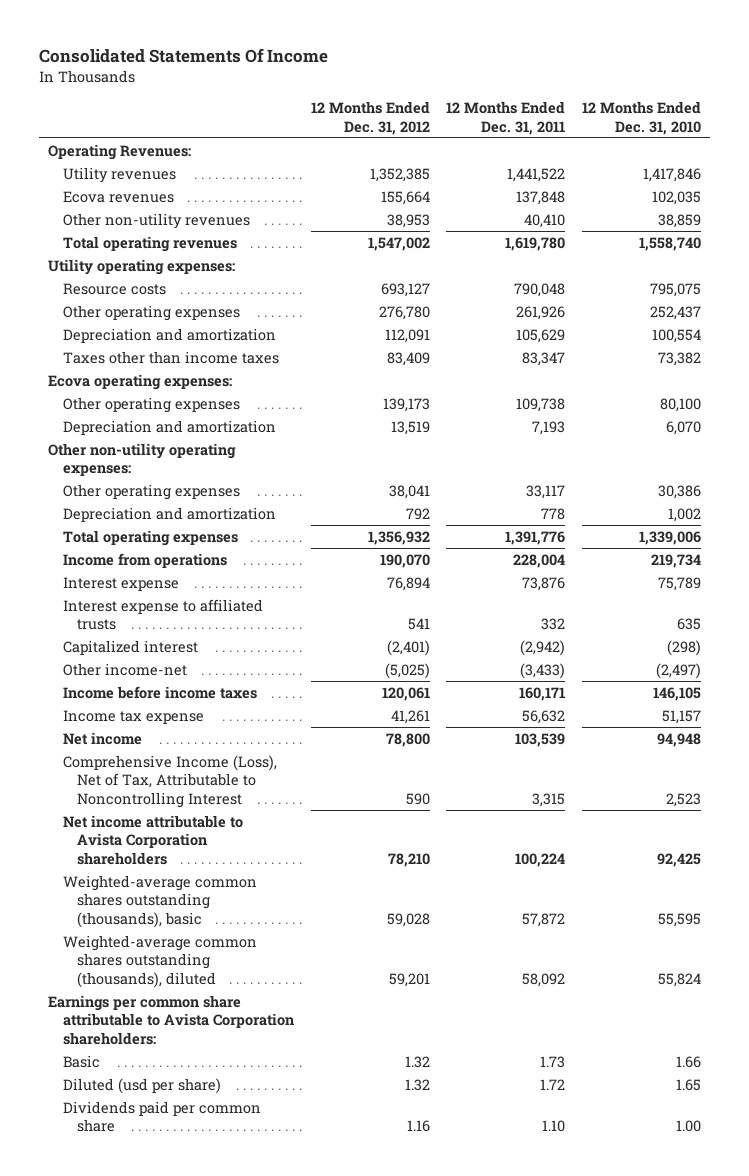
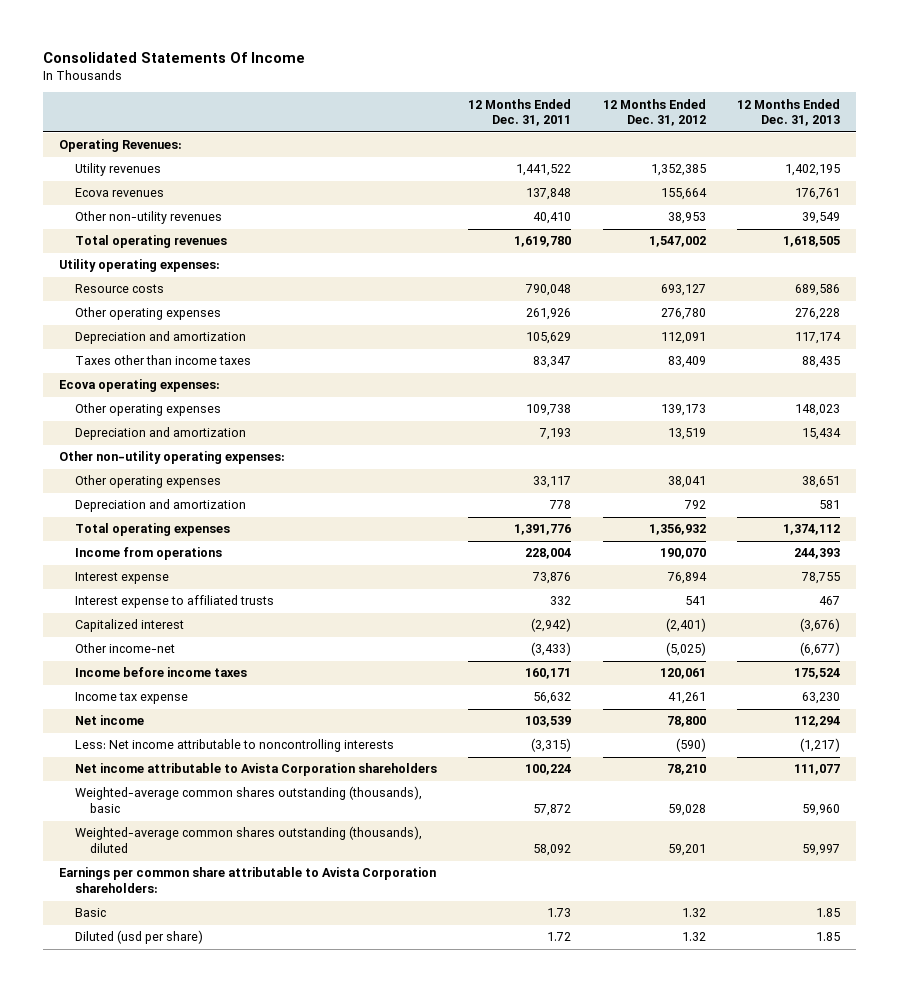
- | 12 Months Ended Dec. 31, 2012 | 12 Months Ended Dec. 31, 2011 | 12 Months Ended Dec. 31, 2010
+ | 12 Months Ended Dec. 31, 2011 | 12 Months Ended Dec. 31, 2012 | 12 Months Ended Dec. 31, 2013
- Comprehensive Income (Loss), Net of Tax, Attributable to Noncontrolling Interest | 590 | 3,315 | 2,523
+ Less: Net income attributable to noncontrolling interests | (3,315) | (590) | (1,217)
- Dividends paid per common share | 1.16 | 1.10 | 1.00

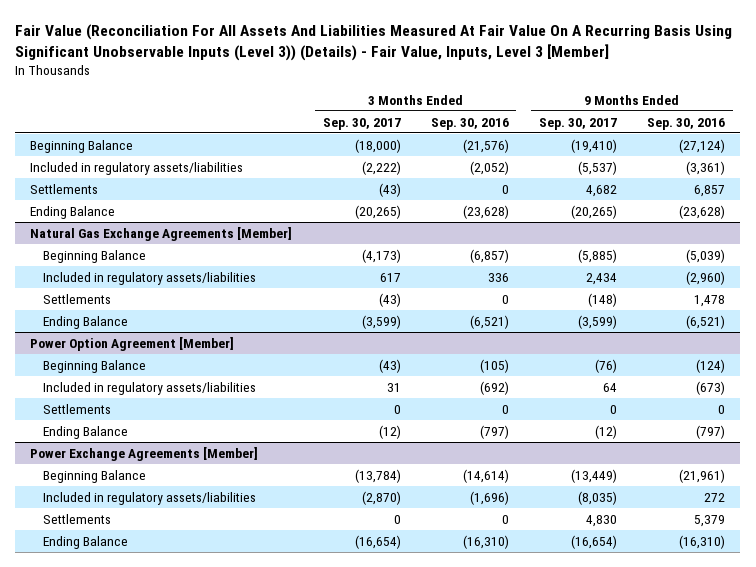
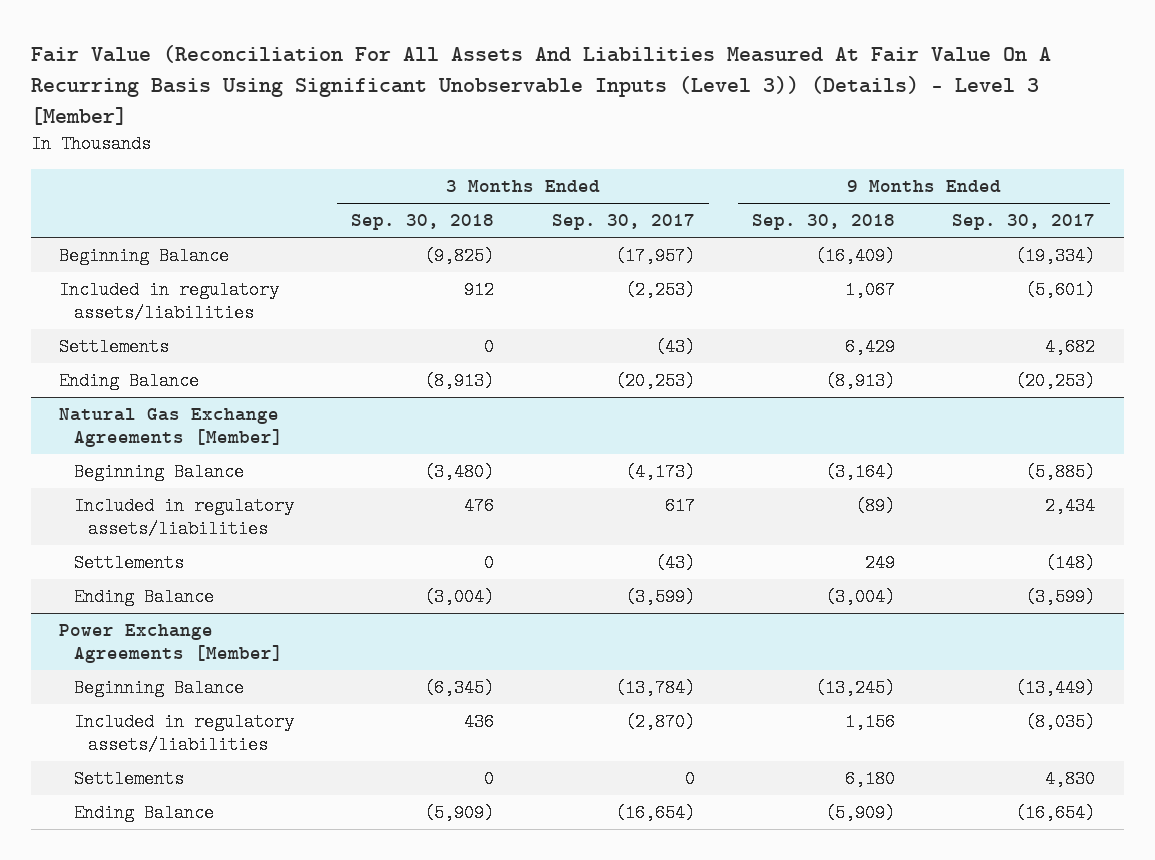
- Fair Value (Reconciliation For All Assets And Liabilities Measured At Fair Value On A Recurring Basis Using Significant Unobservable Inputs (Level 3)) (Details) - Fair Value, Inputs, Level 3 [Member]
+ Fair Value (Reconciliation For All Assets And Liabilities Measured At Fair Value On A Recurring Basis Using Significant Unobservable Inputs (Level 3)) (Details) - Level 3 [Member]
- | 3 Months Ended Sep. 30, 2017 | 3 Months Ended Sep. 30, 2016 | 9 Months Ended Sep. 30, 2017 | 9 Months Ended Sep. 30, 2016
+ | 3 Months Ended Sep. 30, 2018 | 3 Months Ended Sep. 30, 2017 | 9 Months Ended Sep. 30, 2018 | 9 Months Ended Sep. 30, 2017
- Beginning Balance | (18,000) | (21,576) | (19,410) | (27,124)
- Included in regulatory assets/liabilities | (2,222) | (2,052) | (5,537) | (3,361)
+ Beginning Balance | (9,825) | (17,957) | (16,409) | (19,334)
+ Included in regulatory assets/liabilities | 912 | (2,253) | 1,067 | (5,601)
- Ending Balance | (20,265) | (23,628) | (20,265) | (23,628)
+ Ending Balance | (8,913) | (20,253) | (8,913) | (20,253)
- Power Option Agreement [Member]
- Beginning Balance | (43) | (105) | (76) | (124)
- Included in regulatory assets/liabilities | 31 | (692) | 64 | (673)
- Settlements | 0 | 0 | 0 | 0
- Ending Balance | (12) | (797) | (12) | (797)

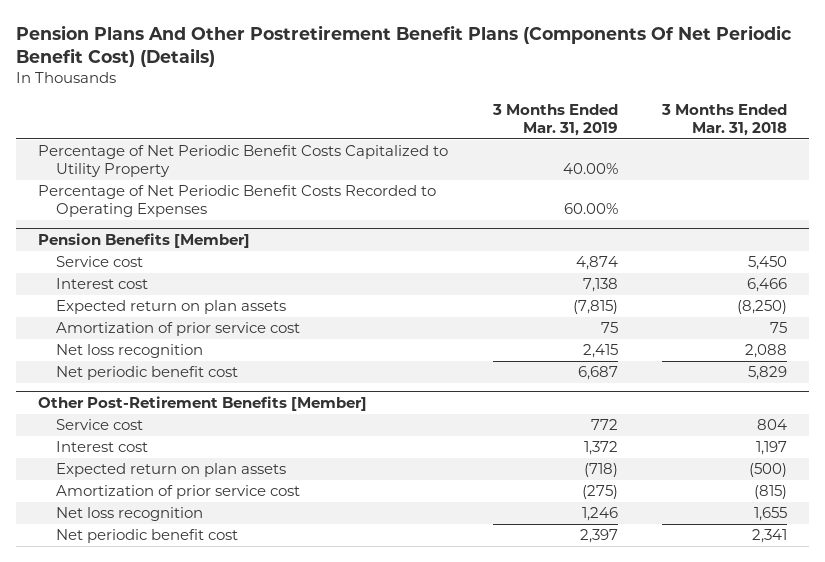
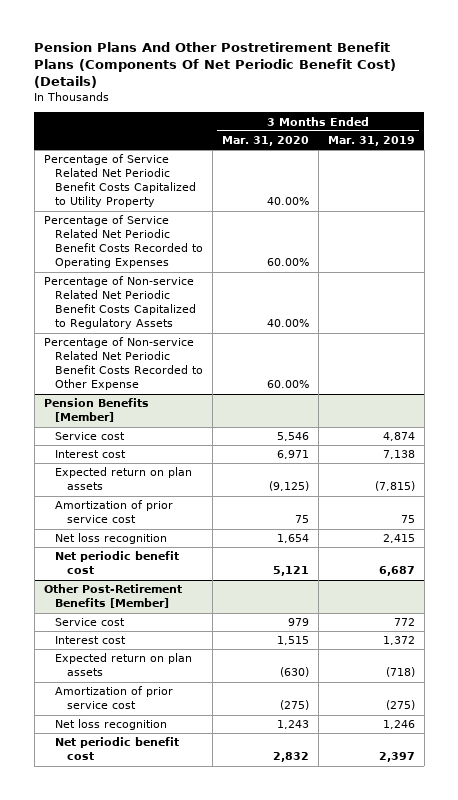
- | 3 Months Ended Mar. 31, 2019 | 3 Months Ended Mar. 31, 2018
+ | 3 Months Ended Mar. 31, 2020 | 3 Months Ended Mar. 31, 2019
- Percentage of Net Periodic Benefit Costs Capitalized to Utility Property | 40.00% |
- Percentage of Net Periodic Benefit Costs Recorded to Operating Expenses | 60.00% |
+ Percentage of Service Related Net Periodic Benefit Costs Capitalized to Utility Property | 40.00% |
+ Percentage of Service Related Net Periodic Benefit Costs Recorded to Operating Expenses | 60.00% |
+ Percentage of Non-service Related Net Periodic Benefit Costs Capitalized to Regulatory Assets | 40.00% |
+ Percentage of Non-service Related Net Periodic Benefit Costs Recorded to Other Expense | 60.00% |

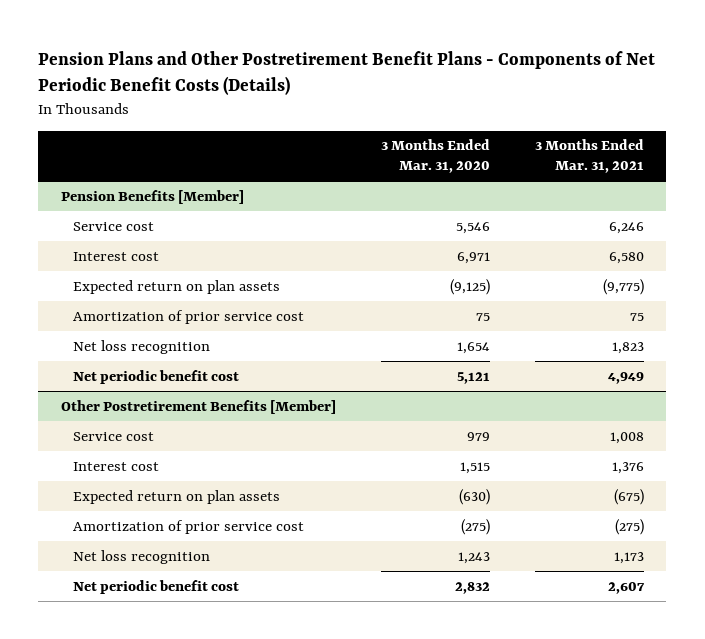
- Pension Plans And Other Postretirement Benefit Plans (Components Of Net Periodic Benefit Cost) (Details)
+ Pension Plans and Other Postretirement Benefit Plans - Components of Net Periodic Benefit Costs (Details)
- | 3 Months Ended Mar. 31, 2020 | 3 Months Ended Mar. 31, 2019
+ | 3 Months Ended Mar. 31, 2020 | 3 Months Ended Mar. 31, 2021
- Percentage of Service Related Net Periodic Benefit Costs Capitalized to Utility Property | 40.00% |
- Percentage of Service Related Net Periodic Benefit Costs Recorded to Operating Expenses | 60.00% |
- Percentage of Non-service Related Net Periodic Benefit Costs Capitalized to Regulatory Assets | 40.00% |
- Percentage of Non-service Related Net Periodic Benefit Costs Recorded to Other Expense | 60.00% |
- Other Post-Retirement Benefits [Member]
+ Other Postretirement Benefits [Member]

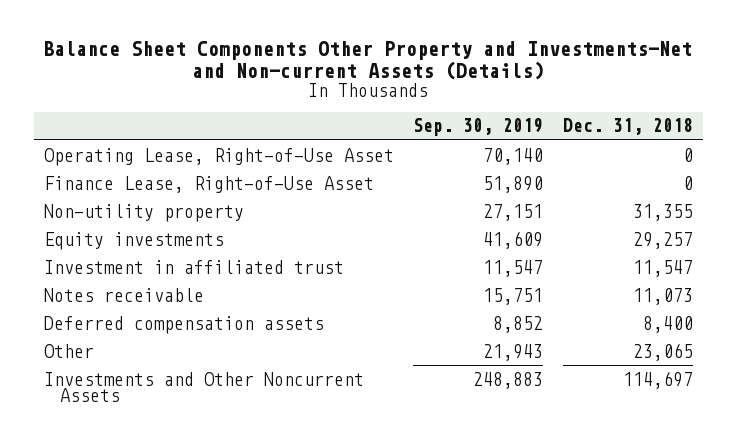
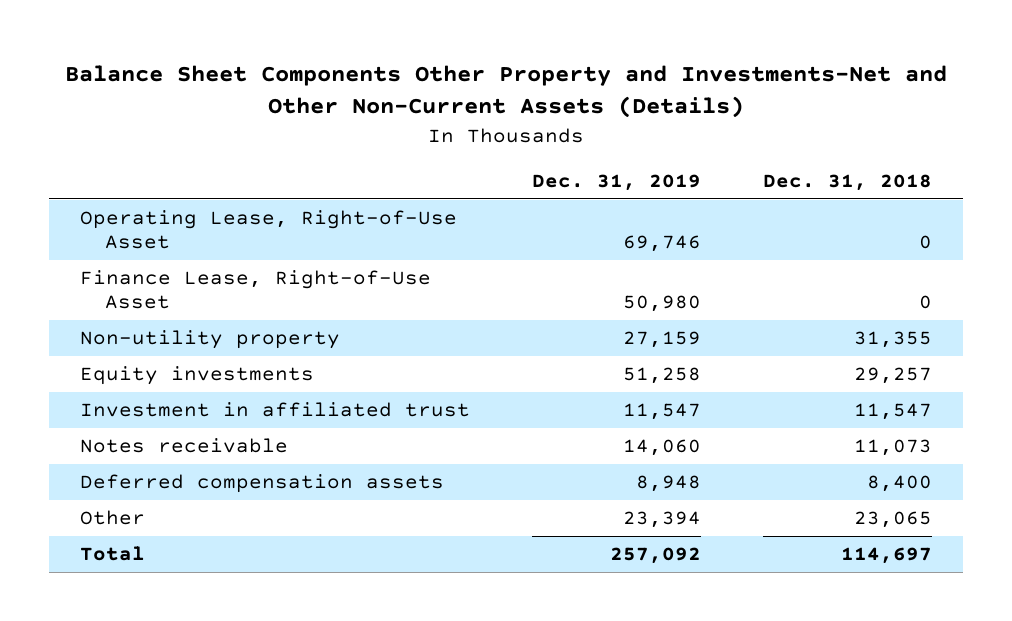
- Balance Sheet Components Other Property and Investments-Net and Non-current Assets (Details)
+ Balance Sheet Components Other Property and Investments-Net and Other Non-Current Assets (Details)
- | Sep. 30, 2019 | Dec. 31, 2018
+ | Dec. 31, 2019 | Dec. 31, 2018
- Investments and Other Noncurrent Assets | 248,883 | 114,697
+ Total | 257,092 | 114,697

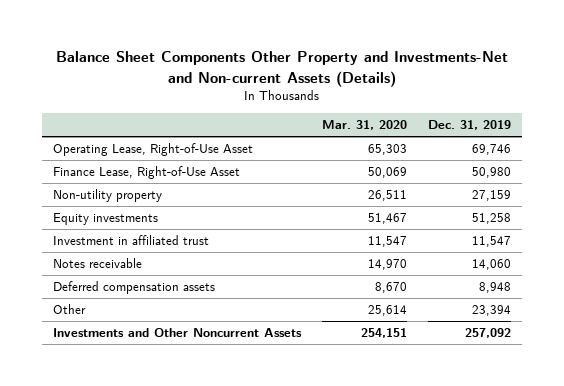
- Balance Sheet Components Other Property and Investments-Net and Other Non-Current Assets (Details)
+ Balance Sheet Components Other Property and Investments-Net and Non-current Assets (Details)
- | Dec. 31, 2019 | Dec. 31, 2018
+ | Mar. 31, 2020 | Dec. 31, 2019
- Total | 257,092 | 114,697
+ Investments and Other Noncurrent Assets | 254,151 | 257,092

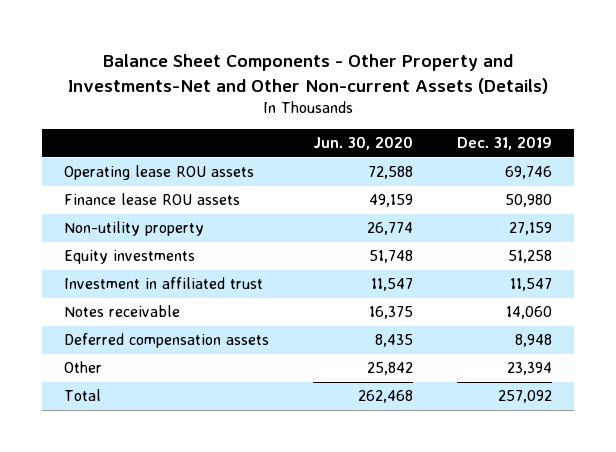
- Balance Sheet Components Other Property and Investments-Net and Non-current Assets (Details)
+ Balance Sheet Components - Other Property and Investments-Net and Other Non-current Assets (Details)
- | Mar. 31, 2020 | Dec. 31, 2019
+ | Jun. 30, 2020 | Dec. 31, 2019
- Operating Lease, Right-of-Use Asset | 65,303 | 69,746
- Finance Lease, Right-of-Use Asset | 50,069 | 50,980
+ Operating lease ROU assets | 72,588 | 69,746
+ Finance lease ROU assets | 49,159 | 50,980
- Investments and Other Noncurrent Assets | 254,151 | 257,092
+ Total | 262,468 | 257,092

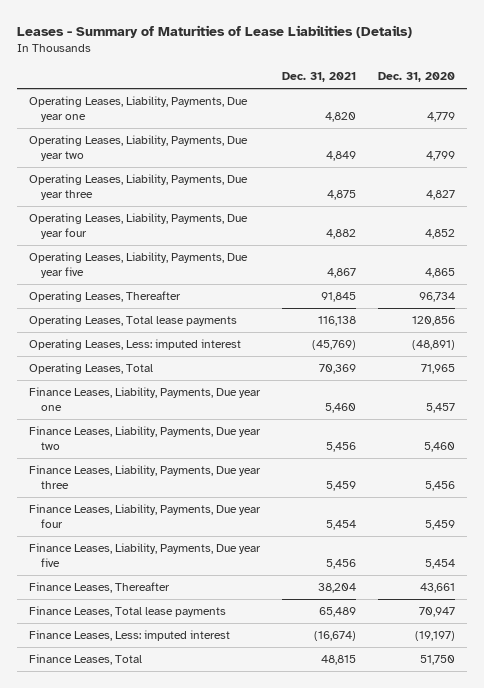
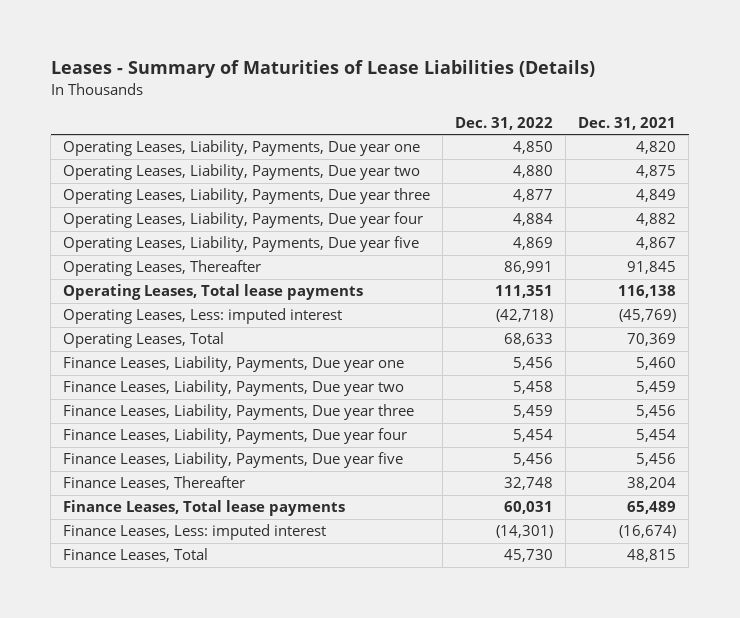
- | Dec. 31, 2021 | Dec. 31, 2020
+ | Dec. 31, 2022 | Dec. 31, 2021
- Operating Leases, Liability, Payments, Due year two | 4,849 | 4,799
- Operating Leases, Liability, Payments, Due year three | 4,875 | 4,827
+ Operating Leases, Liability, Payments, Due year two | 4,880 | 4,875
+ Operating Leases, Liability, Payments, Due year three | 4,877 | 4,849
- Finance Leases, Liability, Payments, Due year two | 5,456 | 5,460
- Finance Leases, Liability, Payments, Due year three | 5,459 | 5,456
+ Finance Leases, Liability, Payments, Due year two | 5,458 | 5,459
+ Finance Leases, Liability, Payments, Due year three | 5,459 | 5,456

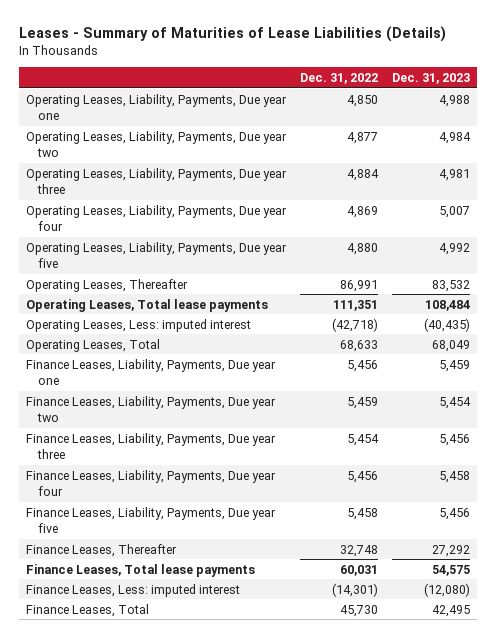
- | Dec. 31, 2022 | Dec. 31, 2021
+ | Dec. 31, 2022 | Dec. 31, 2023
- Operating Leases, Liability, Payments, Due year two | 4,880 | 4,875
- Operating Leases, Liability, Payments, Due year three | 4,877 | 4,849
- Operating Leases, Liability, Payments, Due year four | 4,884 | 4,882
- Operating Leases, Liability, Payments, Due year five | 4,869 | 4,867
+ Operating Leases, Liability, Payments, Due year two | 4,877 | 4,984
+ Operating Leases, Liability, Payments, Due year three | 4,884 | 4,981
+ Operating Leases, Liability, Payments, Due year four | 4,869 | 5,007
+ Operating Leases, Liability, Payments, Due year five | 4,880 | 4,992
- Finance Leases, Liability, Payments, Due year two | 5,458 | 5,459
- Finance Leases, Liability, Payments, Due year three | 5,459 | 5,456
- Finance Leases, Liability, Payments, Due year four | 5,454 | 5,454
- Finance Leases, Liability, Payments, Due year five | 5,456 | 5,456
+ Finance Leases, Liability, Payments, Due year two | 5,459 | 5,454
+ Finance Leases, Liability, Payments, Due year three | 5,454 | 5,456
+ Finance Leases, Liability, Payments, Due year four | 5,456 | 5,458
+ Finance Leases, Liability, Payments, Due year five | 5,458 | 5,456

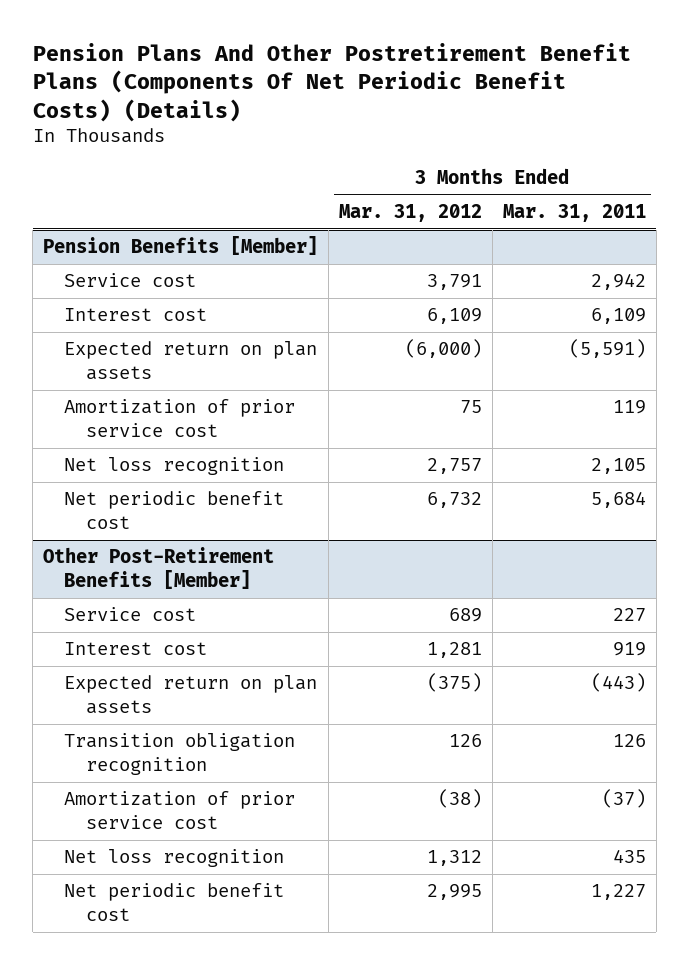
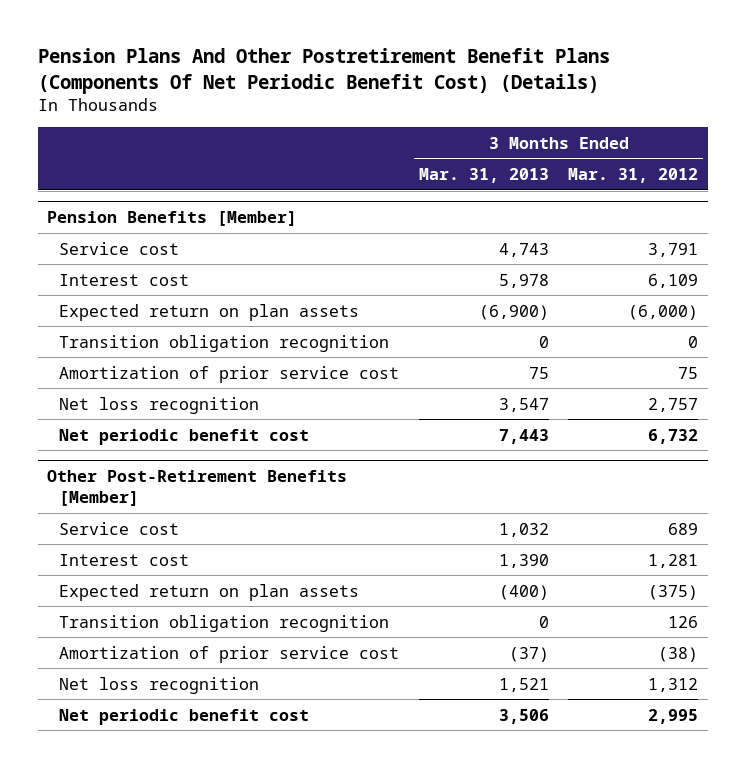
- Pension Plans And Other Postretirement Benefit Plans (Components Of Net Periodic Benefit Costs) (Details)
+ Pension Plans And Other Postretirement Benefit Plans (Components Of Net Periodic Benefit Cost) (Details)
- | 3 Months Ended Mar. 31, 2012 | 3 Months Ended Mar. 31, 2011
+ | 3 Months Ended Mar. 31, 2013 | 3 Months Ended Mar. 31, 2012
@ Pension Benefits [Member]
+ Transition obligation recognition | 0 | 0

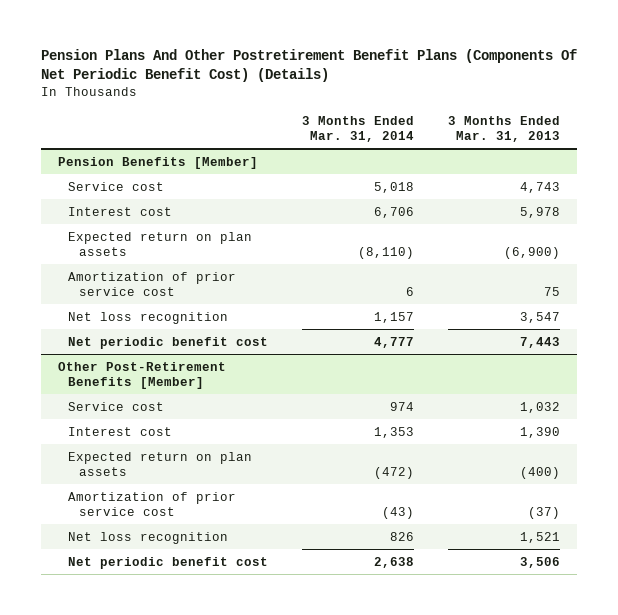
- | 3 Months Ended Mar. 31, 2013 | 3 Months Ended Mar. 31, 2012
+ | 3 Months Ended Mar. 31, 2014 | 3 Months Ended Mar. 31, 2013
@ Pension Benefits [Member]
- Transition obligation recognition | 0 | 0
@ Other Post-Retirement Benefits [Member]
- Transition obligation recognition | 0 | 126

